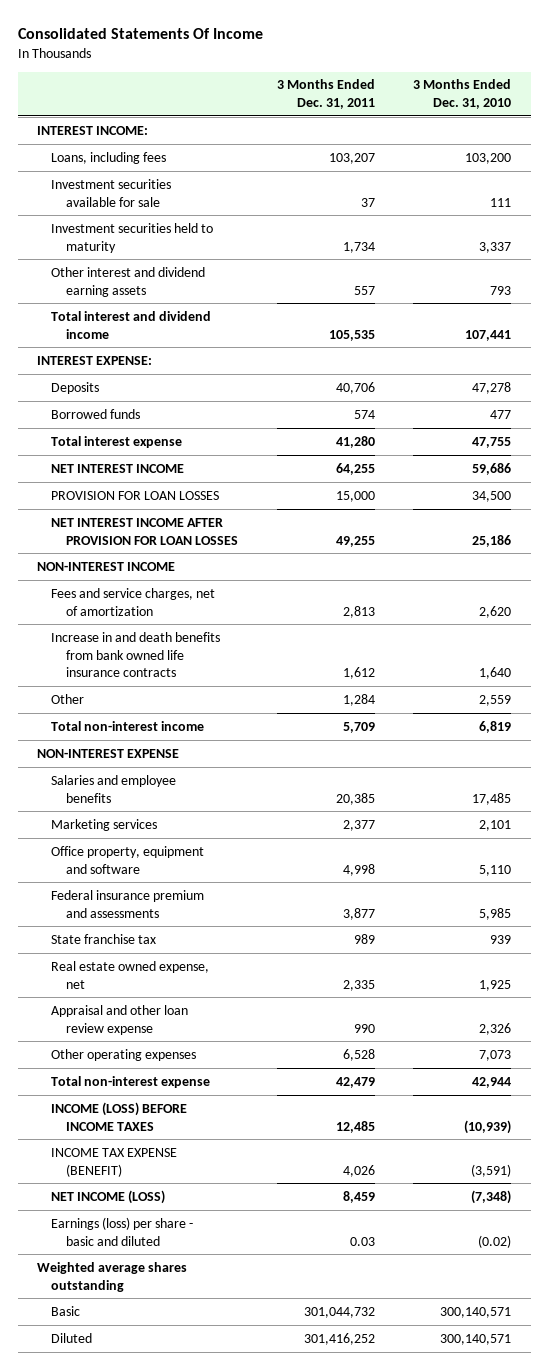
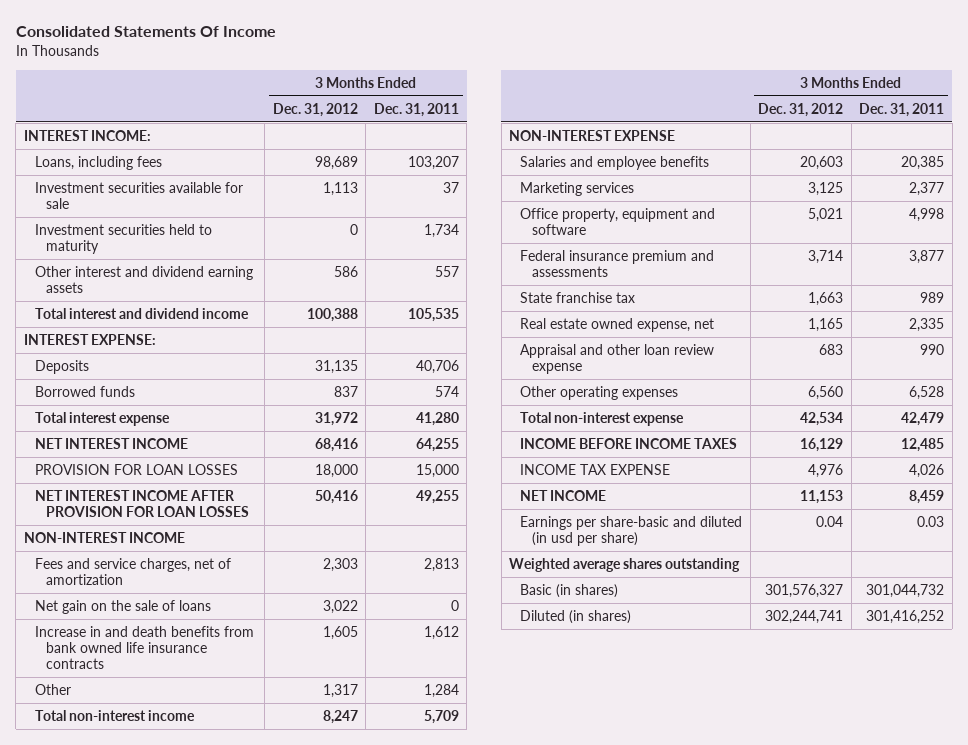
- | 3 Months Ended Dec. 31, 2011 | 3 Months Ended Dec. 31, 2010
+ | 3 Months Ended Dec. 31, 2012 | 3 Months Ended Dec. 31, 2011
+ Net gain on the sale of loans | 3,022 | 0
- INCOME (LOSS) BEFORE INCOME TAXES | 12,485 | (10,939)
- INCOME TAX EXPENSE (BENEFIT) | 4,026 | (3,591)
- NET INCOME (LOSS) | 8,459 | (7,348)
- Earnings (loss) per share - basic and diluted | 0.03 | (0.02)
+ INCOME BEFORE INCOME TAXES | 16,129 | 12,485
+ INCOME TAX EXPENSE | 4,976 | 4,026
+ NET INCOME | 11,153 | 8,459
+ Earnings per share-basic and diluted (in usd per share) | 0.04 | 0.03
- Basic | 301,044,732 | 300,140,571
- Diluted | 301,416,252 | 300,140,571
+ Basic (in shares) | 301,576,327 | 301,044,732
+ Diluted (in shares) | 302,244,741 | 301,416,252

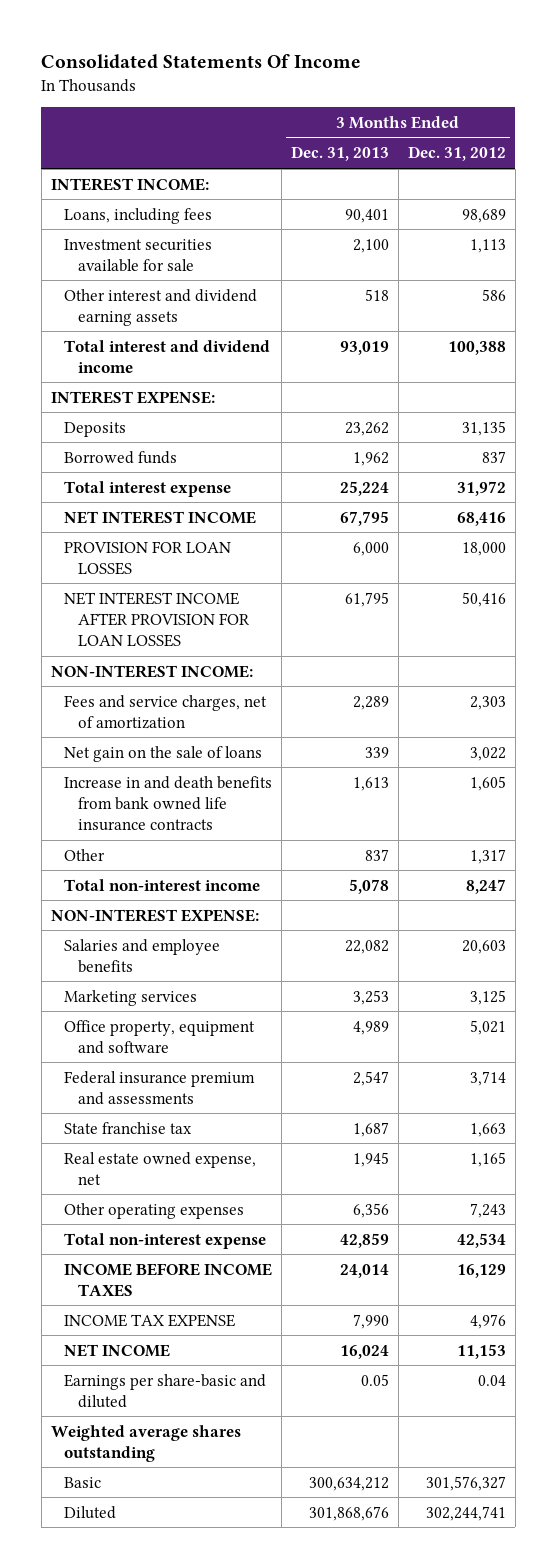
- | 3 Months Ended Dec. 31, 2012 | 3 Months Ended Dec. 31, 2011
+ | 3 Months Ended Dec. 31, 2013 | 3 Months Ended Dec. 31, 2012
- Investment securities held to maturity | 0 | 1,734
- NON-INTEREST INCOME
+ NON-INTEREST INCOME:
- NON-INTEREST EXPENSE
+ NON-INTEREST EXPENSE:
- Appraisal and other loan review expense | 683 | 990
- Other operating expenses | 6,560 | 6,528
+ Other operating expenses | 6,356 | 7,243
- Earnings per share-basic and diluted (in usd per share) | 0.04 | 0.03
+ Earnings per share-basic and diluted | 0.05 | 0.04
- Basic (in shares) | 301,576,327 | 301,044,732
- Diluted (in shares) | 302,244,741 | 301,416,252
+ Basic | 300,634,212 | 301,576,327
+ Diluted | 301,868,676 | 302,244,741

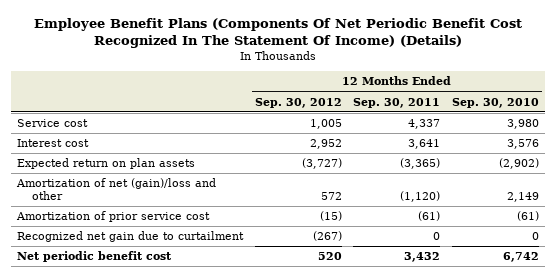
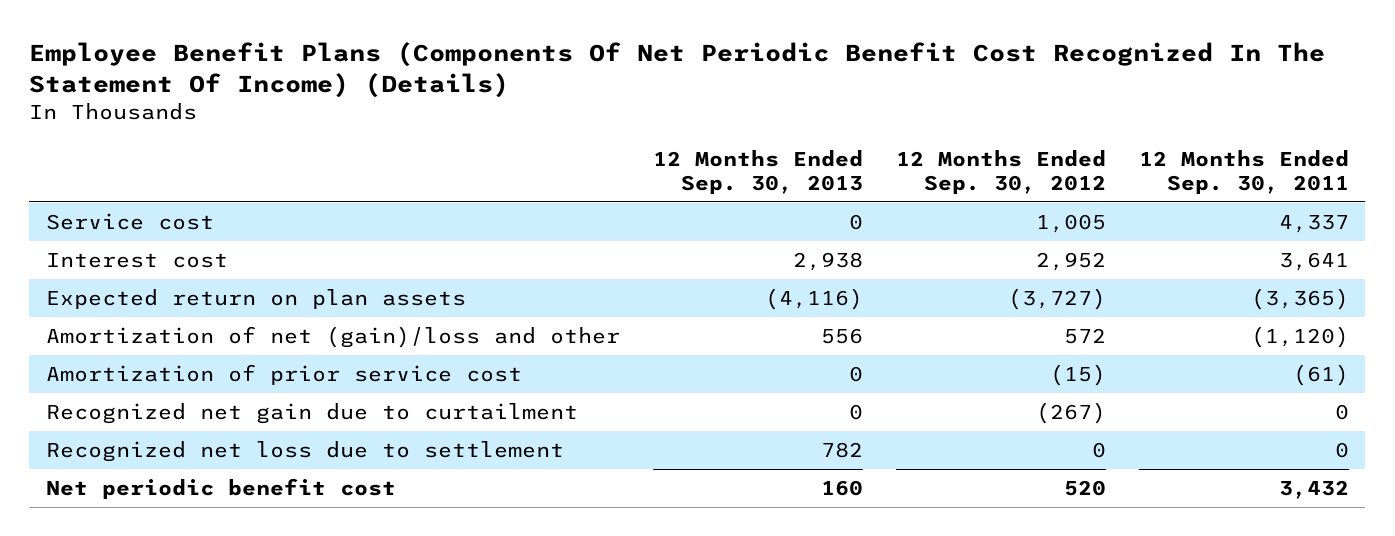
- | 12 Months Ended Sep. 30, 2012 | 12 Months Ended Sep. 30, 2011 | 12 Months Ended Sep. 30, 2010
+ | 12 Months Ended Sep. 30, 2013 | 12 Months Ended Sep. 30, 2012 | 12 Months Ended Sep. 30, 2011
+ Recognized net loss due to settlement | 782 | 0 | 0

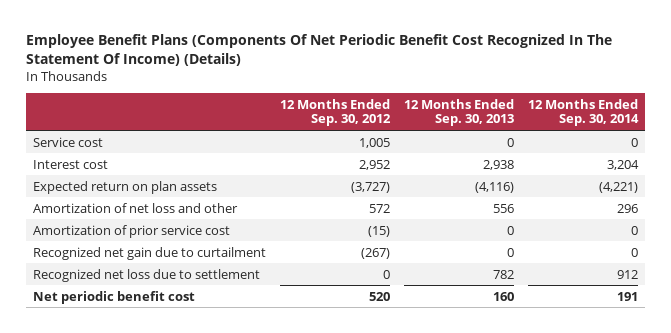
- | 12 Months Ended Sep. 30, 2013 | 12 Months Ended Sep. 30, 2012 | 12 Months Ended Sep. 30, 2011
+ | 12 Months Ended Sep. 30, 2012 | 12 Months Ended Sep. 30, 2013 | 12 Months Ended Sep. 30, 2014
- Amortization of net (gain)/loss and other | 556 | 572 | (1,120)
+ Amortization of net loss and other | 572 | 556 | 296

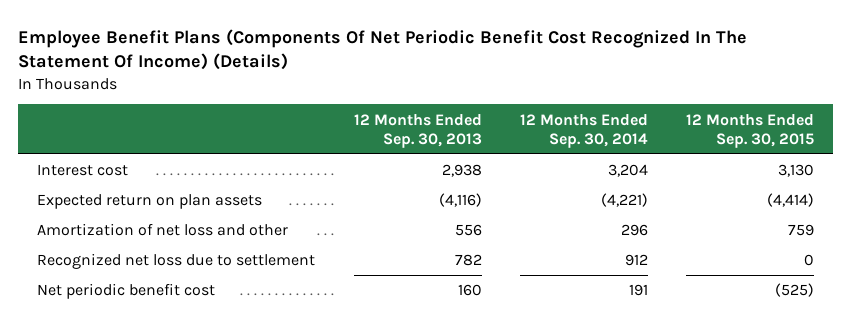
- | 12 Months Ended Sep. 30, 2012 | 12 Months Ended Sep. 30, 2013 | 12 Months Ended Sep. 30, 2014
+ | 12 Months Ended Sep. 30, 2013 | 12 Months Ended Sep. 30, 2014 | 12 Months Ended Sep. 30, 2015
- Service cost | 1,005 | 0 | 0
- Amortization of prior service cost | (15) | 0 | 0
- Recognized net gain due to curtailment | (267) | 0 | 0

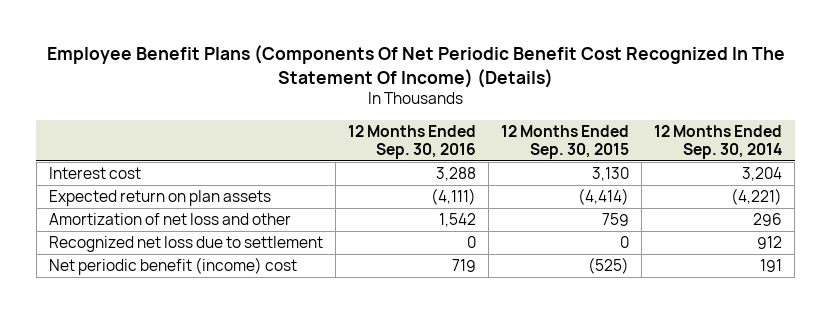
- | 12 Months Ended Sep. 30, 2013 | 12 Months Ended Sep. 30, 2014 | 12 Months Ended Sep. 30, 2015
+ | 12 Months Ended Sep. 30, 2016 | 12 Months Ended Sep. 30, 2015 | 12 Months Ended Sep. 30, 2014
- Net periodic benefit cost | 160 | 191 | (525)
+ Net periodic benefit (income) cost | 719 | (525) | 191

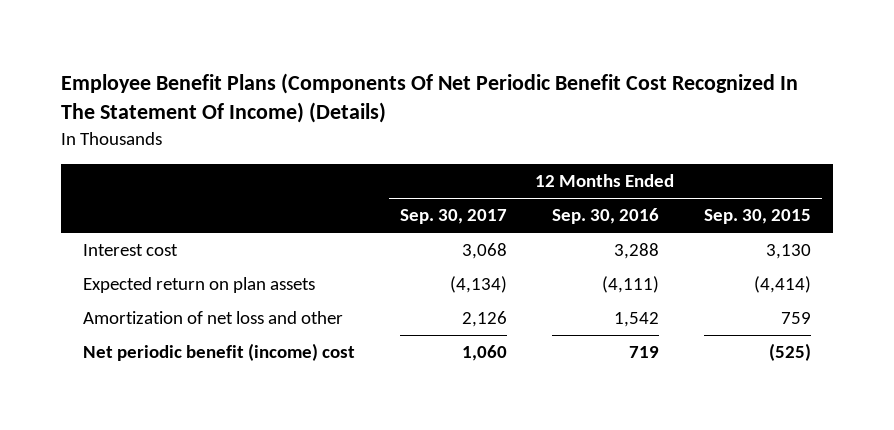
- | 12 Months Ended Sep. 30, 2016 | 12 Months Ended Sep. 30, 2015 | 12 Months Ended Sep. 30, 2014
+ | 12 Months Ended Sep. 30, 2017 | 12 Months Ended Sep. 30, 2016 | 12 Months Ended Sep. 30, 2015
- Recognized net loss due to settlement | 0 | 0 | 912

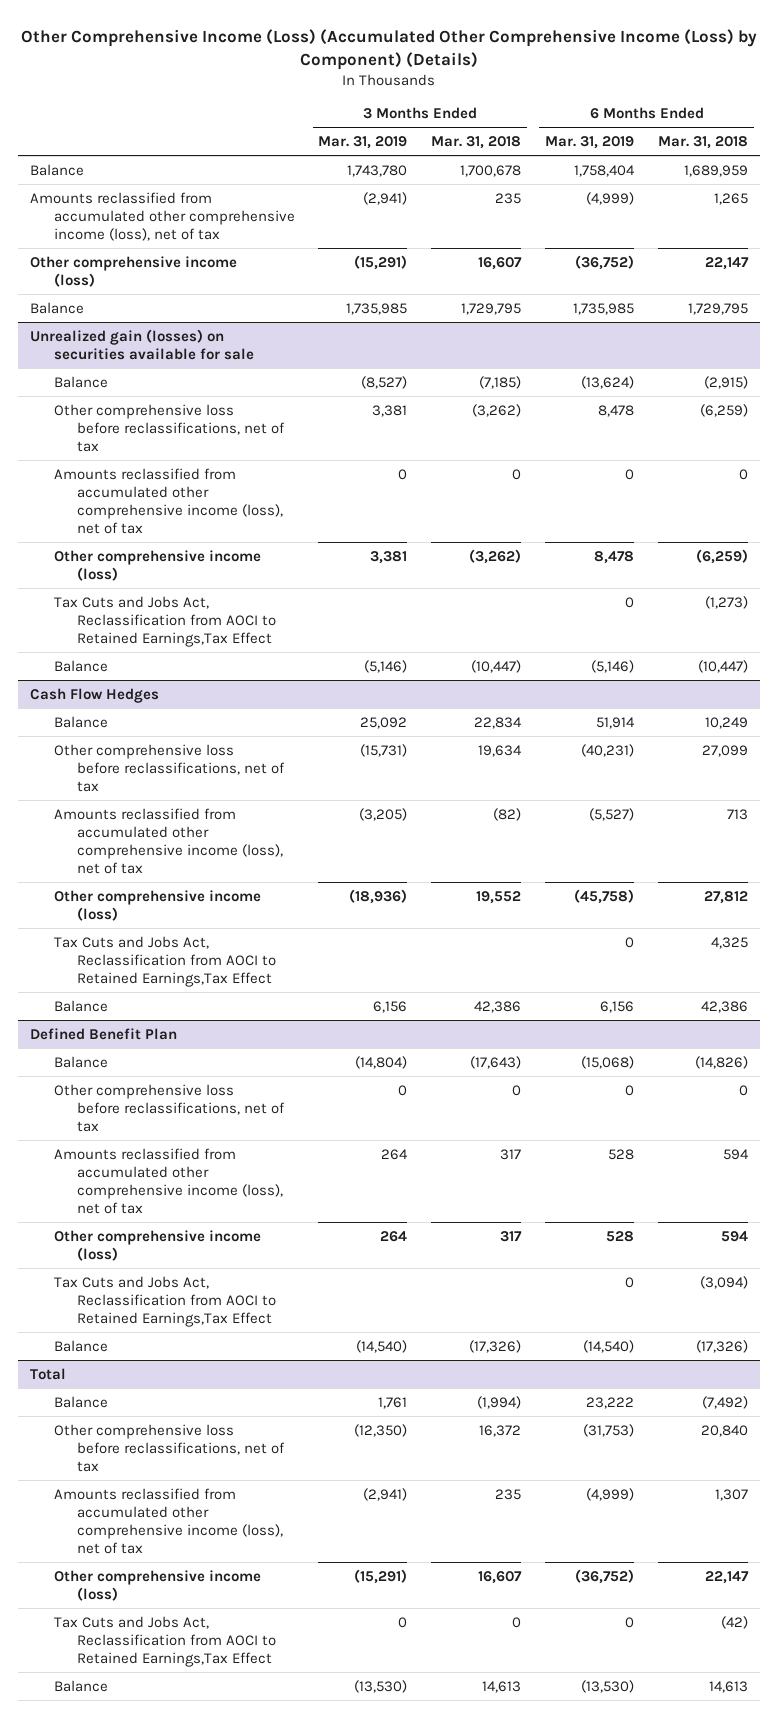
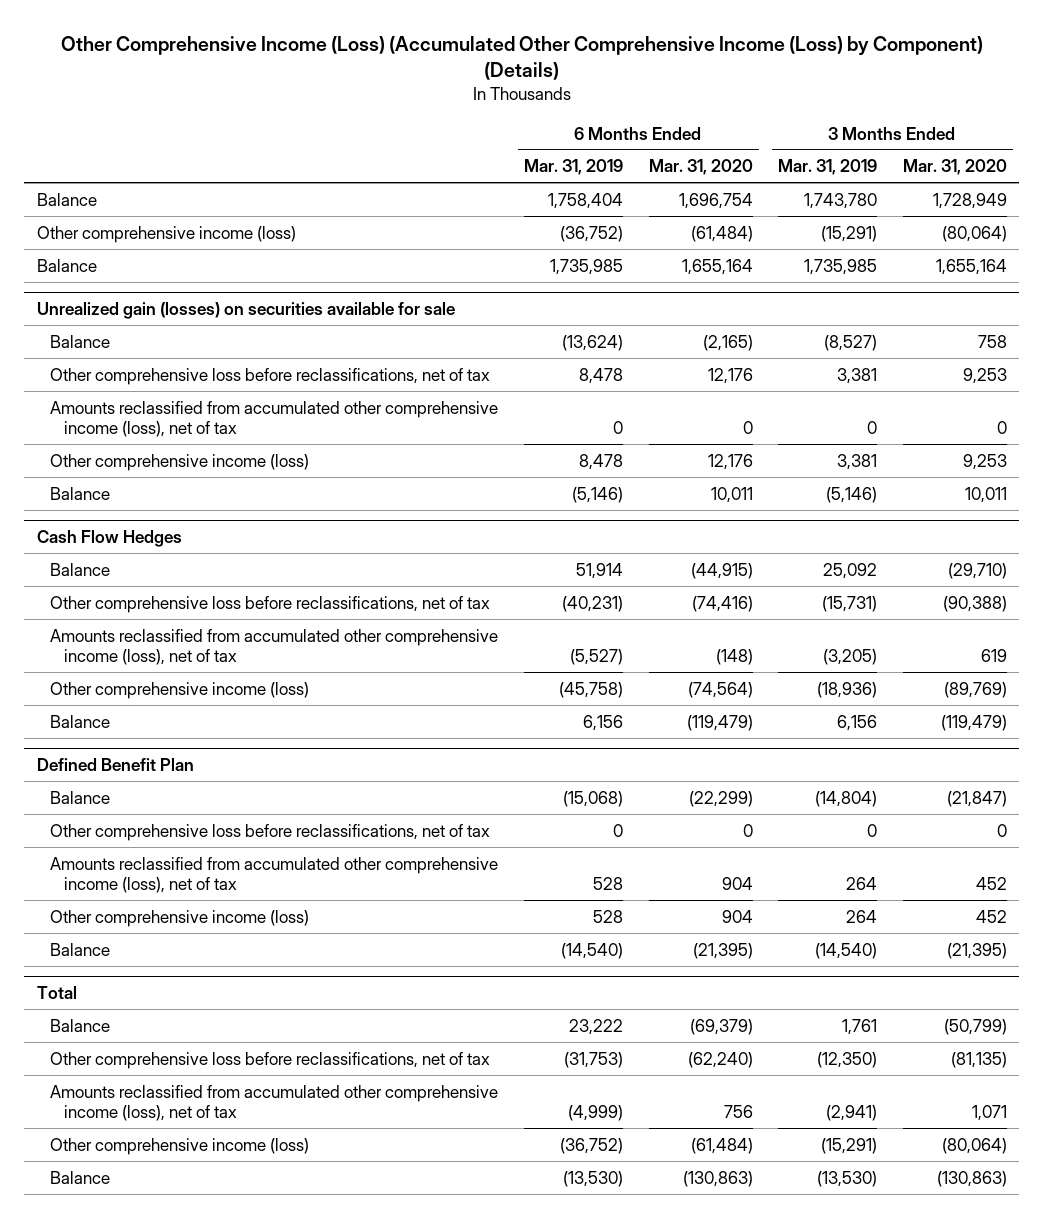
- | 3 Months Ended Mar. 31, 2019 | 3 Months Ended Mar. 31, 2018 | 6 Months Ended Mar. 31, 2019 | 6 Months Ended Mar. 31, 2018
+ | 6 Months Ended Mar. 31, 2019 | 6 Months Ended Mar. 31, 2020 | 3 Months Ended Mar. 31, 2019 | 3 Months Ended Mar. 31, 2020
- Amounts reclassified from accumulated other comprehensive income (loss), net of tax | (2,941) | 235 | (4,999) | 1,265
@ Unrealized gain (losses) on securities available for sale
- Tax Cuts and Jobs Act, Reclassification from AOCI to Retained Earnings,Tax Effect | | | 0 | (1,273)
@ Cash Flow Hedges
- Tax Cuts and Jobs Act, Reclassification from AOCI to Retained Earnings,Tax Effect | | | 0 | 4,325
@ Defined Benefit Plan
- Tax Cuts and Jobs Act, Reclassification from AOCI to Retained Earnings,Tax Effect | | | 0 | (3,094)
@ Total
- Tax Cuts and Jobs Act, Reclassification from AOCI to Retained Earnings,Tax Effect | 0 | 0 | 0 | (42)

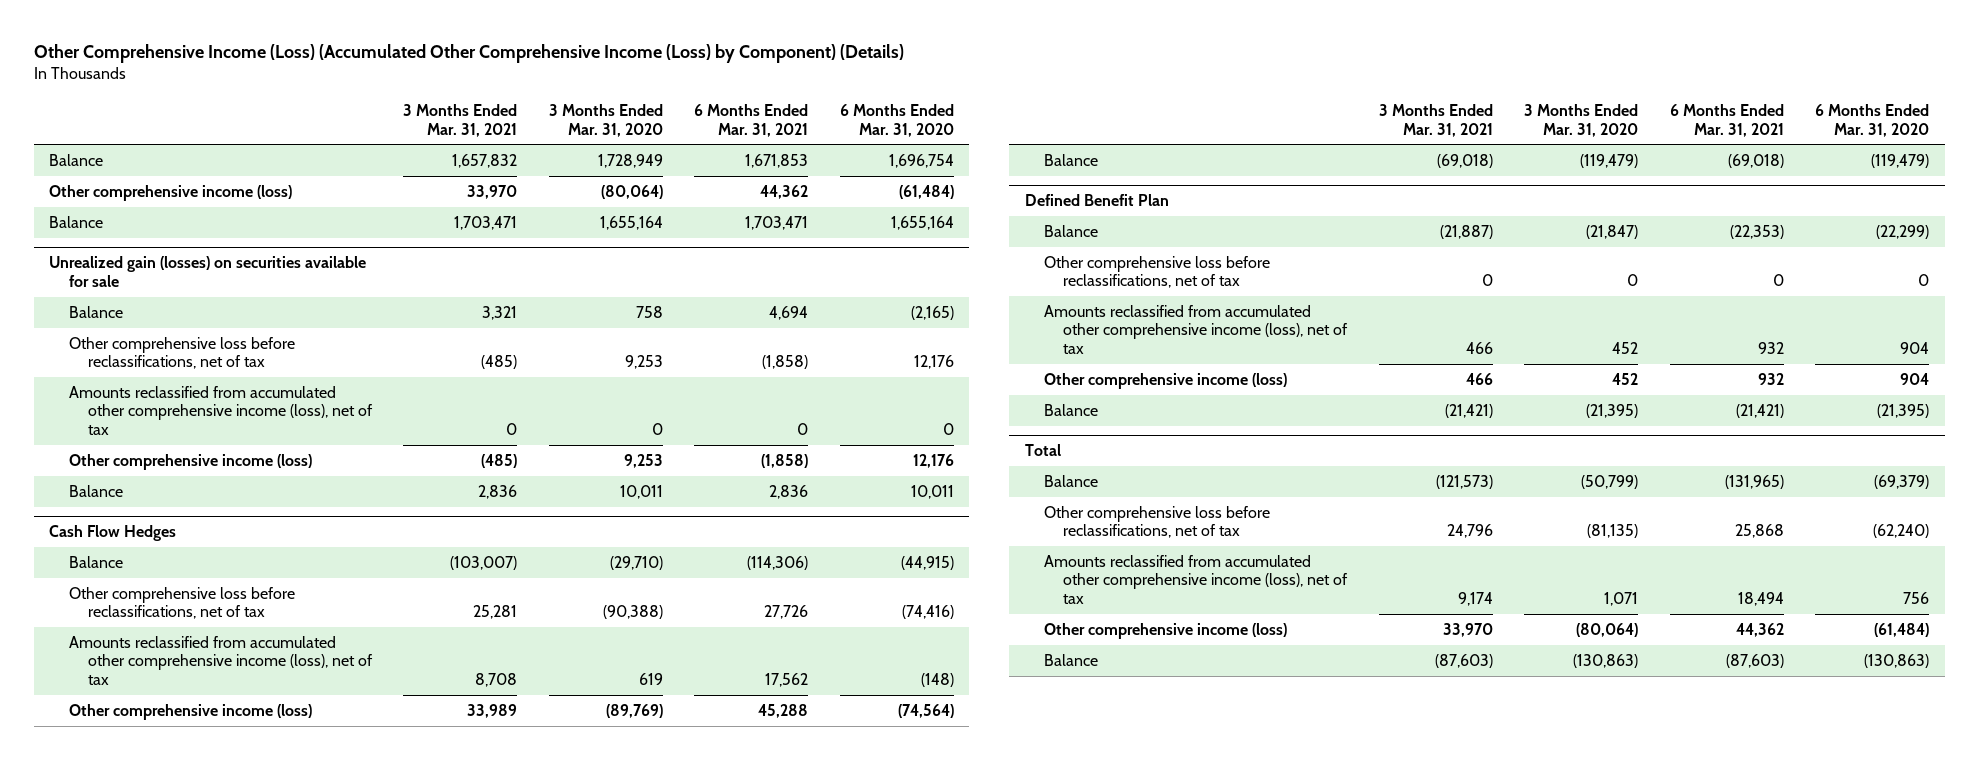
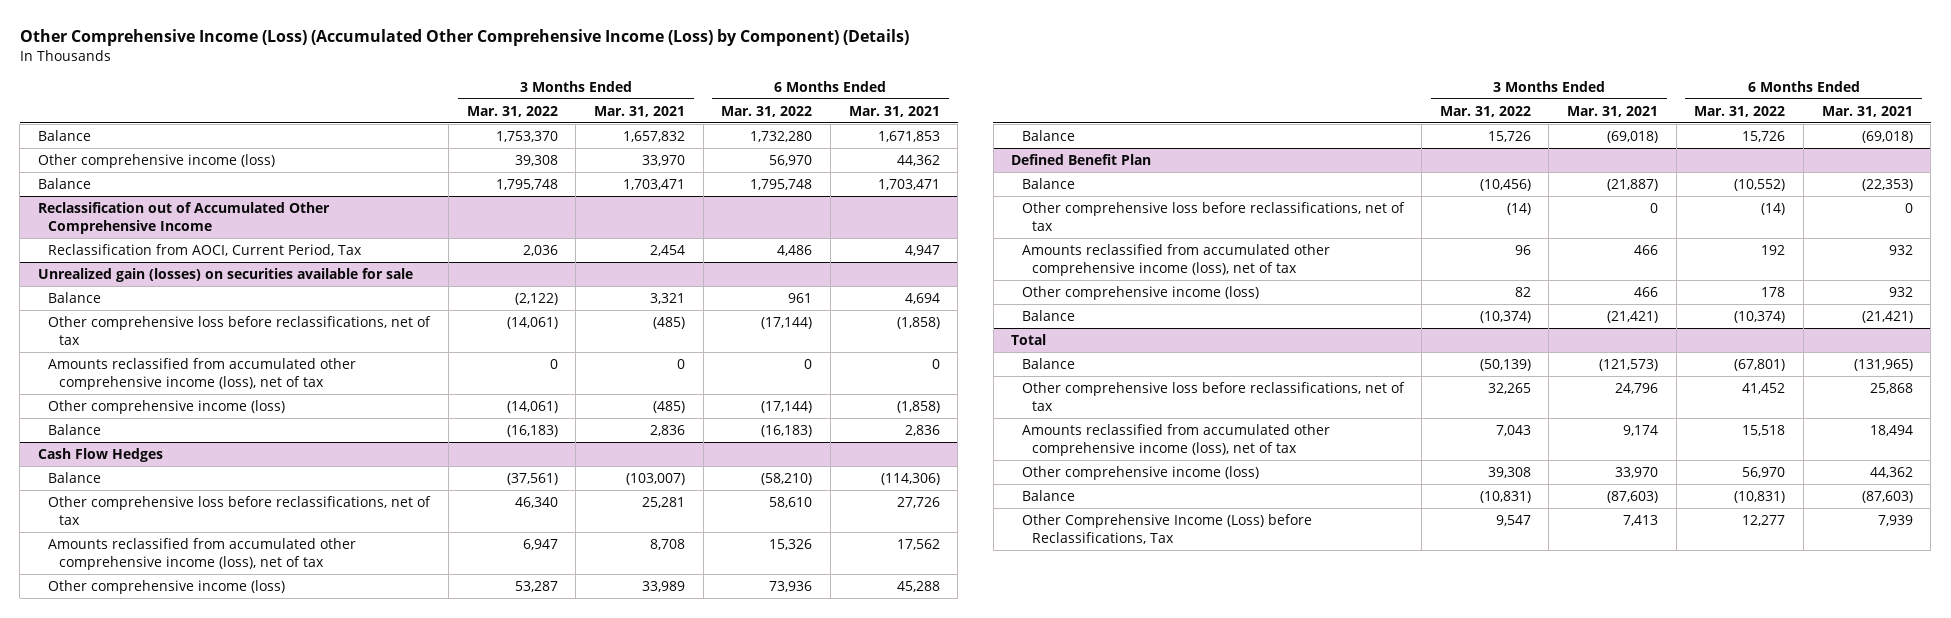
- | 3 Months Ended Mar. 31, 2021 | 3 Months Ended Mar. 31, 2020 | 6 Months Ended Mar. 31, 2021 | 6 Months Ended Mar. 31, 2020
+ | 3 Months Ended Mar. 31, 2022 | 3 Months Ended Mar. 31, 2021 | 6 Months Ended Mar. 31, 2022 | 6 Months Ended Mar. 31, 2021
+ Reclassification out of Accumulated Other Comprehensive Income
+ Reclassification from AOCI, Current Period, Tax | 2,036 | 2,454 | 4,486 | 4,947
@ Total
+ Other Comprehensive Income (Loss) before Reclassifications, Tax | 9,547 | 7,413 | 12,277 | 7,939

